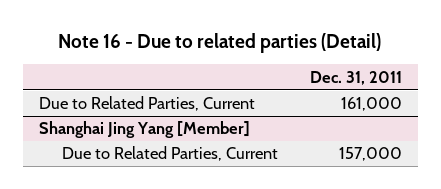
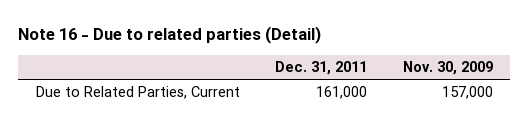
- | Dec. 31, 2011
+ | Dec. 31, 2011 | Nov. 30, 2009
- Shanghai Jing Yang [Member]
- Due to Related Parties, Current | 157,000

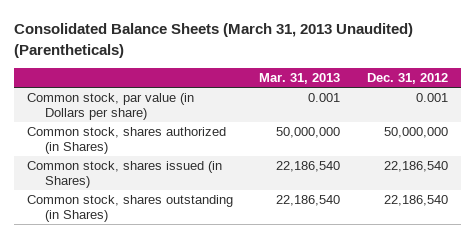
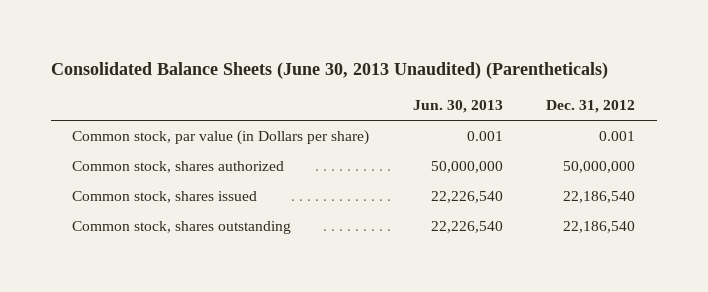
- Consolidated Balance Sheets (March 31, 2013 Unaudited) (Parentheticals)
+ Consolidated Balance Sheets (June 30, 2013 Unaudited) (Parentheticals)
- | Mar. 31, 2013 | Dec. 31, 2012
+ | Jun. 30, 2013 | Dec. 31, 2012
- Common stock, shares authorized (in Shares) | 50,000,000 | 50,000,000
- Common stock, shares issued (in Shares) | 22,186,540 | 22,186,540
- Common stock, shares outstanding (in Shares) | 22,186,540 | 22,186,540
+ Common stock, shares authorized | 50,000,000 | 50,000,000
+ Common stock, shares issued | 22,226,540 | 22,186,540
+ Common stock, shares outstanding | 22,226,540 | 22,186,540

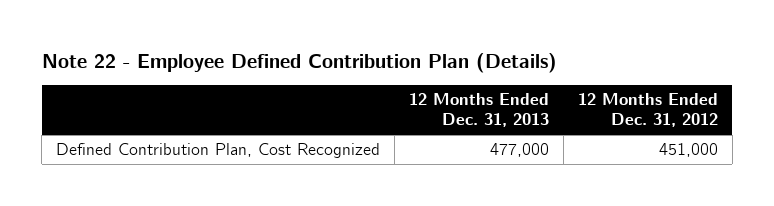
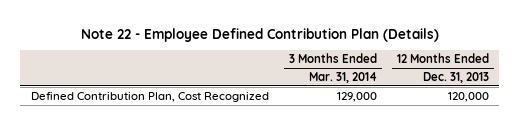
- | 12 Months Ended Dec. 31, 2013 | 12 Months Ended Dec. 31, 2012
+ | 3 Months Ended Mar. 31, 2014 | 12 Months Ended Dec. 31, 2013
- Defined Contribution Plan, Cost Recognized | 477,000 | 451,000
+ Defined Contribution Plan, Cost Recognized | 129,000 | 120,000

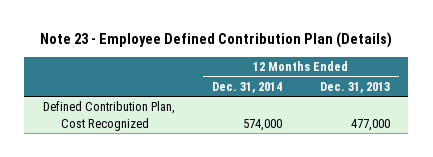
- Note 22 - Employee Defined Contribution Plan (Details)
+ Note 23 - Employee Defined Contribution Plan (Details)
- | 3 Months Ended Mar. 31, 2014 | 12 Months Ended Dec. 31, 2013
+ | 12 Months Ended Dec. 31, 2014 | 12 Months Ended Dec. 31, 2013
- Defined Contribution Plan, Cost Recognized | 129,000 | 120,000
+ Defined Contribution Plan, Cost Recognized | 574,000 | 477,000

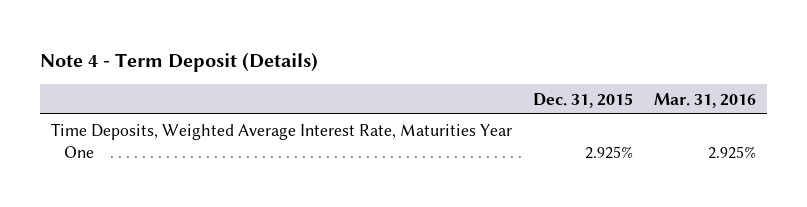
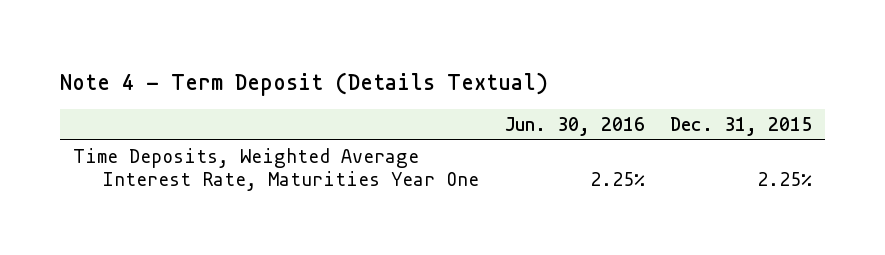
- Note 4 - Term Deposit (Details)
+ Note 4 - Term Deposit (Details Textual)
- | Dec. 31, 2015 | Mar. 31, 2016
+ | Jun. 30, 2016 | Dec. 31, 2015
- Time Deposits, Weighted Average Interest Rate, Maturities Year One | 2.925% | 2.925%
+ Time Deposits, Weighted Average Interest Rate, Maturities Year One | 2.25% | 2.25%

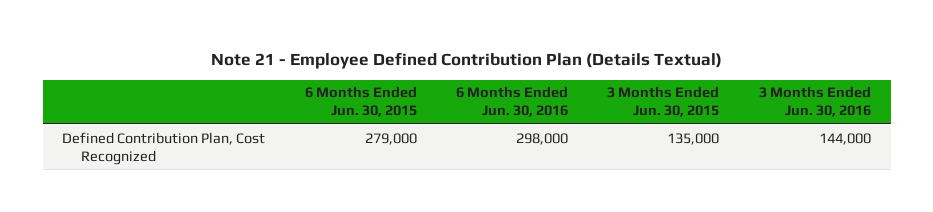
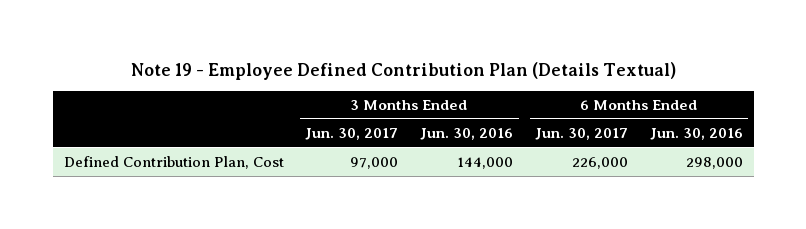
- Note 21 - Employee Defined Contribution Plan (Details Textual)
+ Note 19 - Employee Defined Contribution Plan (Details Textual)
- | 6 Months Ended Jun. 30, 2015 | 6 Months Ended Jun. 30, 2016 | 3 Months Ended Jun. 30, 2015 | 3 Months Ended Jun. 30, 2016
+ | 3 Months Ended Jun. 30, 2017 | 3 Months Ended Jun. 30, 2016 | 6 Months Ended Jun. 30, 2017 | 6 Months Ended Jun. 30, 2016
- Defined Contribution Plan, Cost Recognized | 279,000 | 298,000 | 135,000 | 144,000
+ Defined Contribution Plan, Cost | 97,000 | 144,000 | 226,000 | 298,000

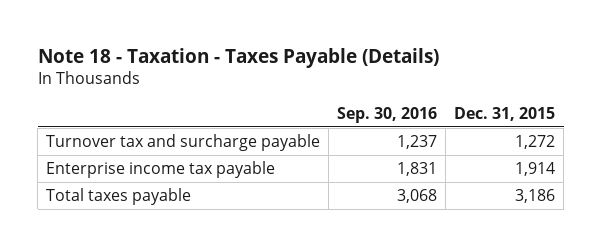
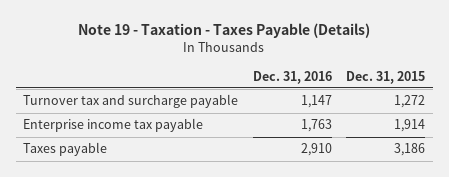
- Note 18 - Taxation - Taxes Payable (Details)
+ Note 19 - Taxation - Taxes Payable (Details)
- | Sep. 30, 2016 | Dec. 31, 2015
+ | Dec. 31, 2016 | Dec. 31, 2015
- Total taxes payable | 3,068 | 3,186
+ Taxes payable | 2,910 | 3,186

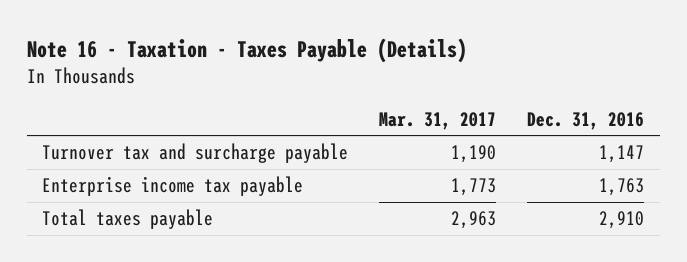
- Note 19 - Taxation - Taxes Payable (Details)
+ Note 16 - Taxation - Taxes Payable (Details)
- | Dec. 31, 2016 | Dec. 31, 2015
+ | Mar. 31, 2017 | Dec. 31, 2016
- Taxes payable | 2,910 | 3,186
+ Total taxes payable | 2,963 | 2,910

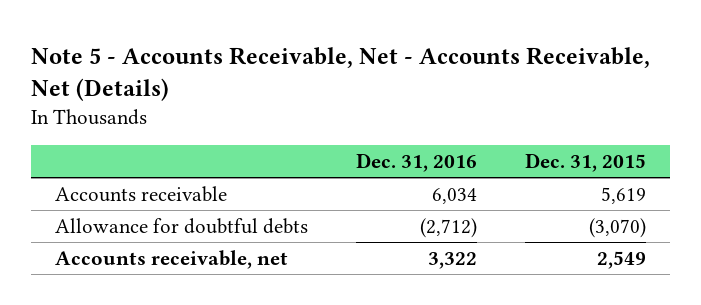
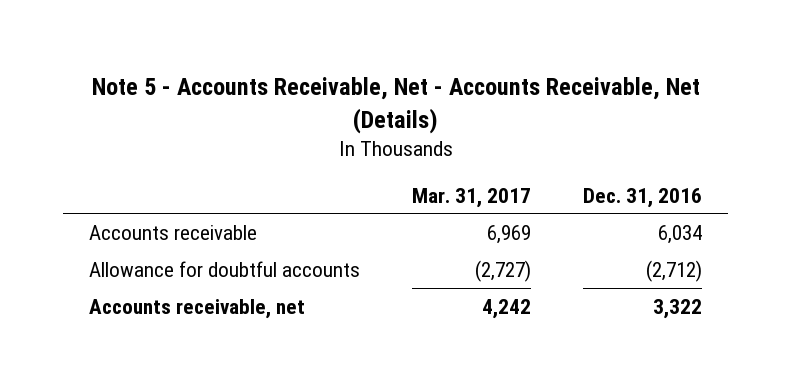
- | Dec. 31, 2016 | Dec. 31, 2015
+ | Mar. 31, 2017 | Dec. 31, 2016
- Allowance for doubtful debts | (2,712) | (3,070)
+ Allowance for doubtful accounts | (2,727) | (2,712)

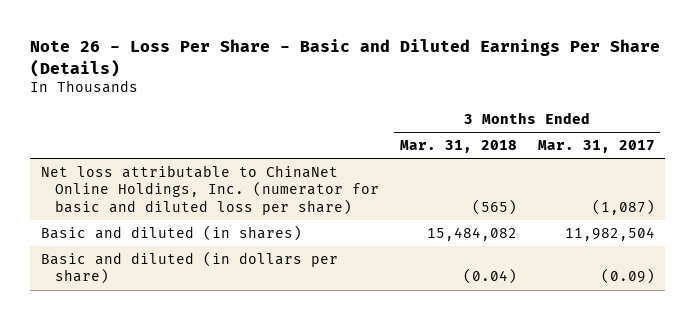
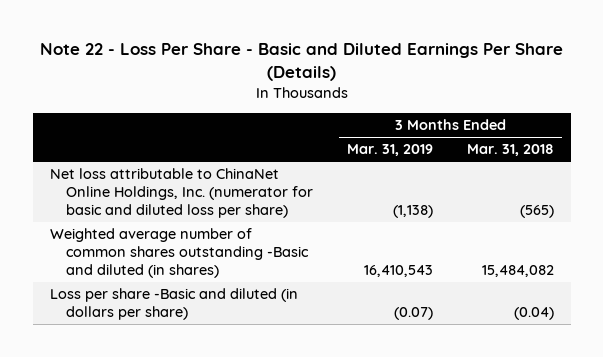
- Note 26 - Loss Per Share - Basic and Diluted Earnings Per Share (Details)
+ Note 22 - Loss Per Share - Basic and Diluted Earnings Per Share (Details)
- | 3 Months Ended Mar. 31, 2018 | 3 Months Ended Mar. 31, 2017
+ | 3 Months Ended Mar. 31, 2019 | 3 Months Ended Mar. 31, 2018
- Basic and diluted (in shares) | 15,484,082 | 11,982,504
- Basic and diluted (in dollars per share) | (0.04) | (0.09)
+ Weighted average number of common shares outstanding -Basic and diluted (in shares) | 16,410,543 | 15,484,082
+ Loss per share -Basic and diluted (in dollars per share) | (0.07) | (0.04)

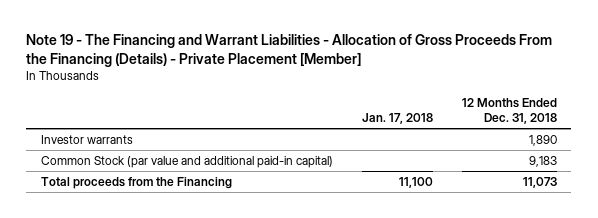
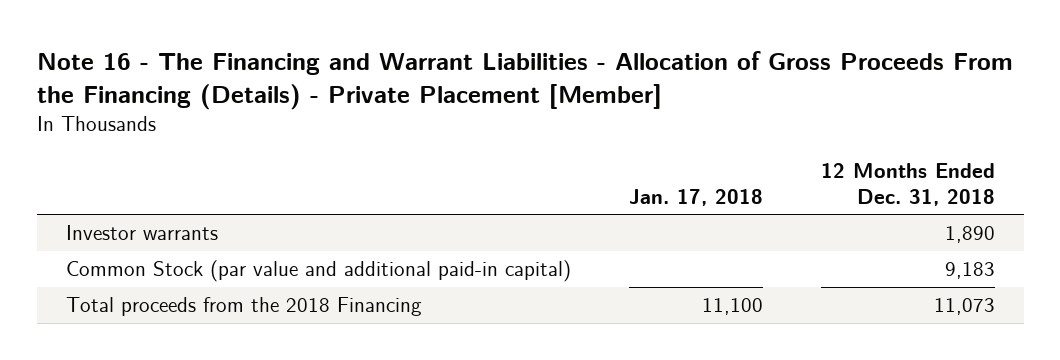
- Note 19 - The Financing and Warrant Liabilities - Allocation of Gross Proceeds From the Financing (Details) - Private Placement [Member]
+ Note 16 - The Financing and Warrant Liabilities - Allocation of Gross Proceeds From the Financing (Details) - Private Placement [Member]
- Total proceeds from the Financing | 11,100 | 11,073
+ Total proceeds from the 2018 Financing | 11,100 | 11,073

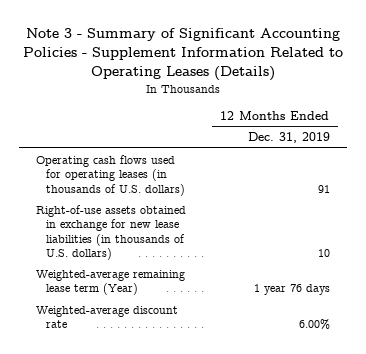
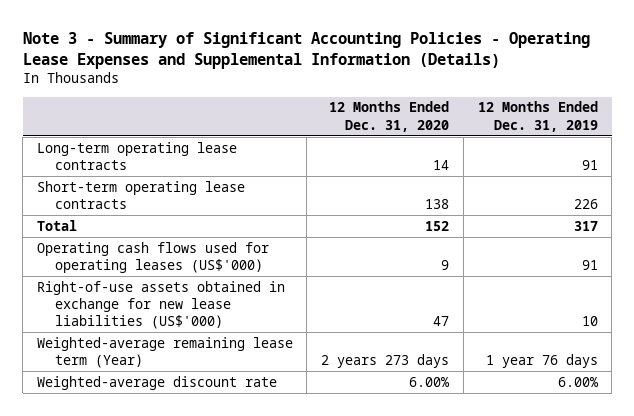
- Note 3 - Summary of Significant Accounting Policies - Supplement Information Related to Operating Leases (Details)
+ Note 3 - Summary of Significant Accounting Policies - Operating Lease Expenses and Supplemental Information (Details)
- | 12 Months Ended Dec. 31, 2019
+ | 12 Months Ended Dec. 31, 2020 | 12 Months Ended Dec. 31, 2019
- Operating cash flows used for operating leases (in thousands of U.S. dollars) | 91
- Right-of-use assets obtained in exchange for new lease liabilities (in thousands of U.S. dollars) | 10
+ Long-term operating lease contracts | 14 | 91
+ Short-term operating lease contracts | 138 | 226
+ Total | 152 | 317
+ Operating cash flows used for operating leases (US$'000) | 9 | 91
+ Right-of-use assets obtained in exchange for new lease liabilities (US$'000) | 47 | 10

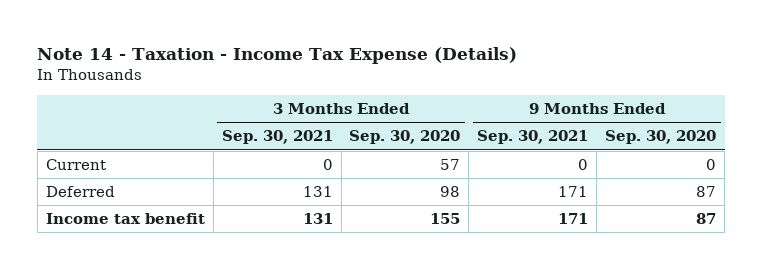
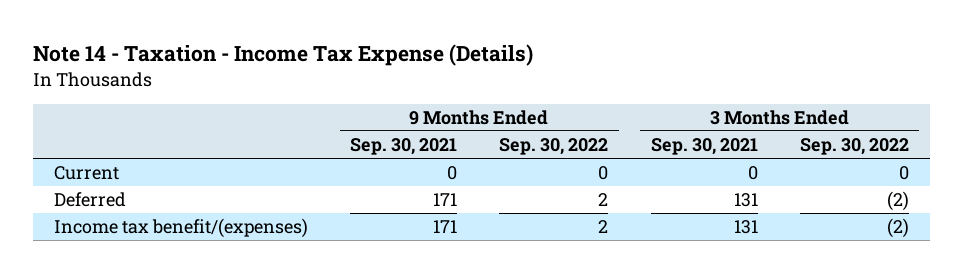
- | 3 Months Ended Sep. 30, 2021 | 3 Months Ended Sep. 30, 2020 | 9 Months Ended Sep. 30, 2021 | 9 Months Ended Sep. 30, 2020
+ | 9 Months Ended Sep. 30, 2021 | 9 Months Ended Sep. 30, 2022 | 3 Months Ended Sep. 30, 2021 | 3 Months Ended Sep. 30, 2022
- Income tax benefit | 131 | 155 | 171 | 87
+ Income tax benefit/(expenses) | 171 | 2 | 131 | (2)

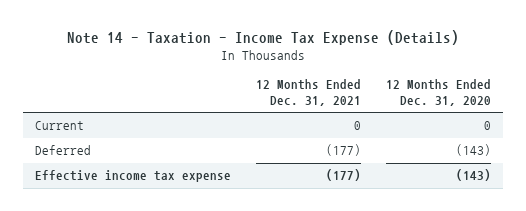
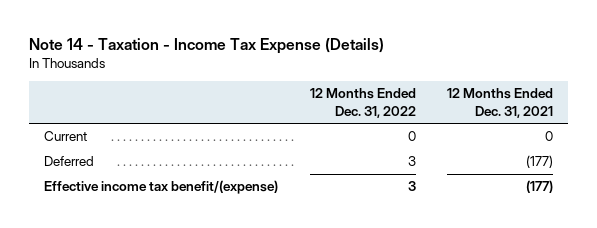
- | 12 Months Ended Dec. 31, 2021 | 12 Months Ended Dec. 31, 2020
+ | 12 Months Ended Dec. 31, 2022 | 12 Months Ended Dec. 31, 2021
- Effective income tax expense | (177) | (143)
+ Effective income tax benefit/(expense) | 3 | (177)

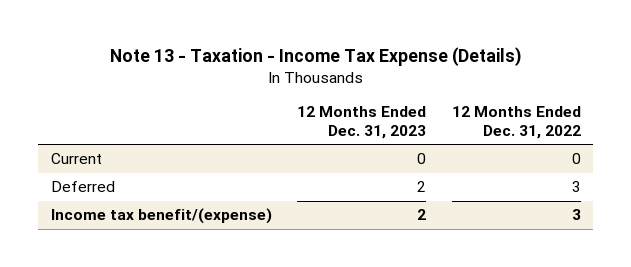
- Note 14 - Taxation - Income Tax Expense (Details)
+ Note 13 - Taxation - Income Tax Expense (Details)
- | 12 Months Ended Dec. 31, 2022 | 12 Months Ended Dec. 31, 2021
+ | 12 Months Ended Dec. 31, 2023 | 12 Months Ended Dec. 31, 2022
- Effective income tax benefit/(expense) | 3 | (177)
+ Income tax benefit/(expense) | 2 | 3

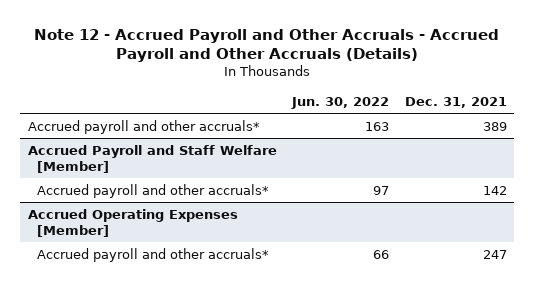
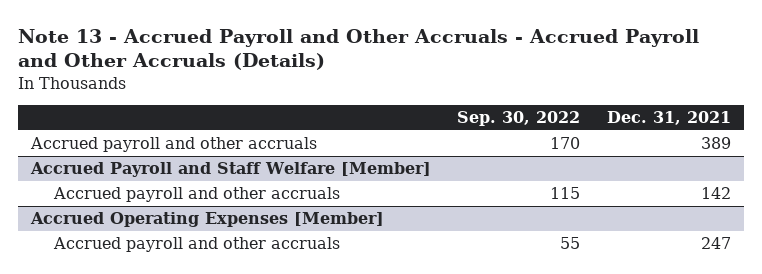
- Note 12 - Accrued Payroll and Other Accruals - Accrued Payroll and Other Accruals (Details)
+ Note 13 - Accrued Payroll and Other Accruals - Accrued Payroll and Other Accruals (Details)
- | Jun. 30, 2022 | Dec. 31, 2021
+ | Sep. 30, 2022 | Dec. 31, 2021
- Accrued payroll and other accruals* | 163 | 389
+ Accrued payroll and other accruals | 170 | 389
@ Accrued Payroll and Staff Welfare [Member]
- Accrued payroll and other accruals* | 97 | 142
+ Accrued payroll and other accruals | 115 | 142
@ Accrued Operating Expenses [Member]
- Accrued payroll and other accruals* | 66 | 247
+ Accrued payroll and other accruals | 55 | 247

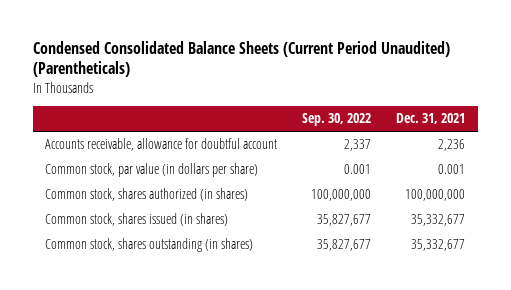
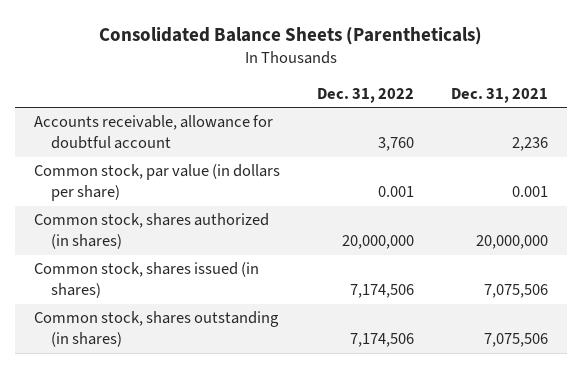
- Condensed Consolidated Balance Sheets (Current Period Unaudited) (Parentheticals)
+ Consolidated Balance Sheets (Parentheticals)
- | Sep. 30, 2022 | Dec. 31, 2021
+ | Dec. 31, 2022 | Dec. 31, 2021
- Common stock, shares authorized (in shares) | 100,000,000 | 100,000,000
- Common stock, shares issued (in shares) | 35,827,677 | 35,332,677
- Common stock, shares outstanding (in shares) | 35,827,677 | 35,332,677
+ Common stock, shares authorized (in shares) | 20,000,000 | 20,000,000
+ Common stock, shares issued (in shares) | 7,174,506 | 7,075,506
+ Common stock, shares outstanding (in shares) | 7,174,506 | 7,075,506

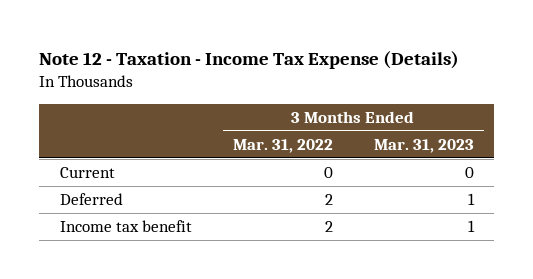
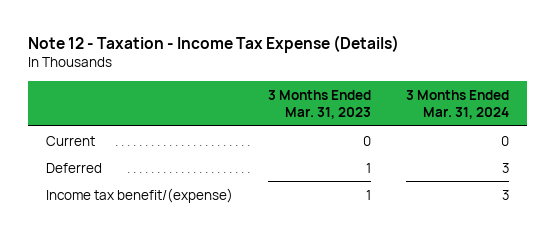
- | 3 Months Ended Mar. 31, 2022 | 3 Months Ended Mar. 31, 2023
+ | 3 Months Ended Mar. 31, 2023 | 3 Months Ended Mar. 31, 2024
- Income tax benefit | 2 | 1
+ Income tax benefit/(expense) | 1 | 3

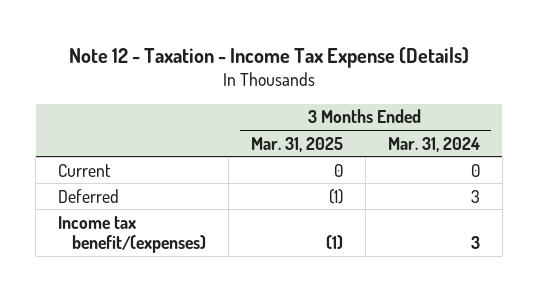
- | 3 Months Ended Mar. 31, 2023 | 3 Months Ended Mar. 31, 2024
+ | 3 Months Ended Mar. 31, 2025 | 3 Months Ended Mar. 31, 2024
- Income tax benefit/(expense) | 1 | 3
+ Income tax benefit/(expenses) | (1) | 3

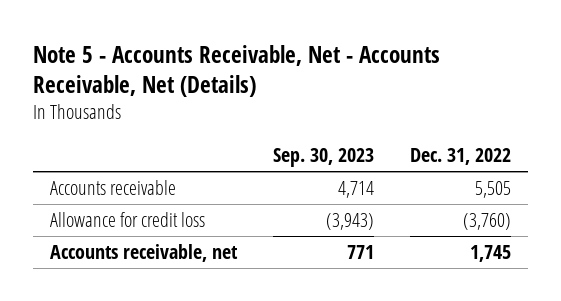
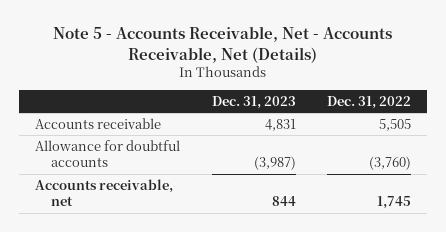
- | Sep. 30, 2023 | Dec. 31, 2022
+ | Dec. 31, 2023 | Dec. 31, 2022
- Allowance for credit loss | (3,943) | (3,760)
+ Allowance for doubtful accounts | (3,987) | (3,760)

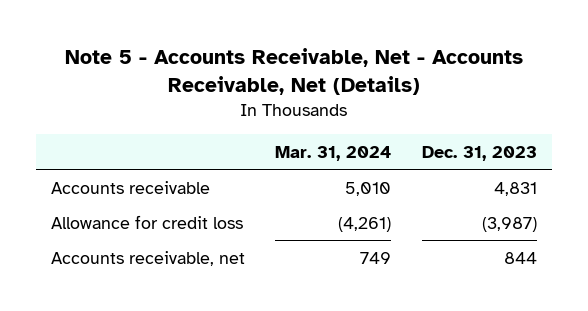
- | Dec. 31, 2023 | Dec. 31, 2022
+ | Mar. 31, 2024 | Dec. 31, 2023
- Allowance for doubtful accounts | (3,987) | (3,760)
+ Allowance for credit loss | (4,261) | (3,987)

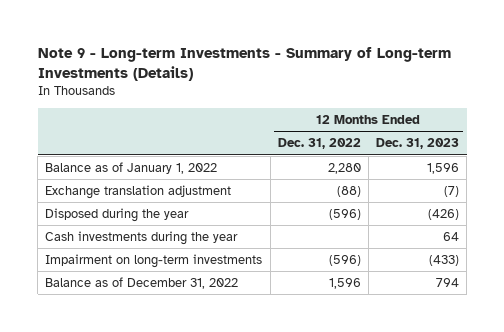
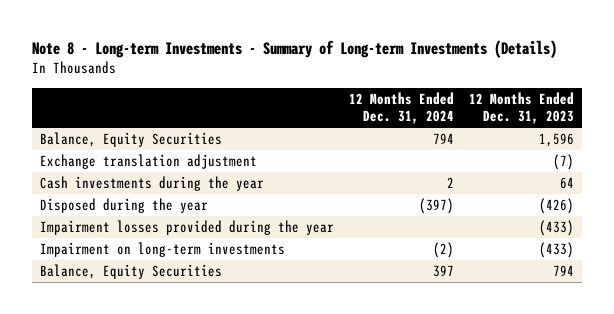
- Note 9 - Long-term Investments - Summary of Long-term Investments (Details)
+ Note 8 - Long-term Investments - Summary of Long-term Investments (Details)
- | 12 Months Ended Dec. 31, 2022 | 12 Months Ended Dec. 31, 2023
+ | 12 Months Ended Dec. 31, 2024 | 12 Months Ended Dec. 31, 2023
- Balance as of January 1, 2022 | 2,280 | 1,596
+ Balance, Equity Securities | 794 | 1,596
moved down: Disposed during the year | (397) | (426)
+ Impairment losses provided during the year | | (433)
- Balance as of December 31, 2022 | 1,596 | 794
+ Balance, Equity Securities | 397 | 794

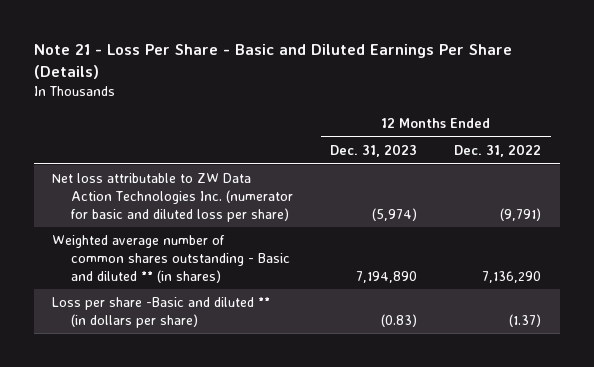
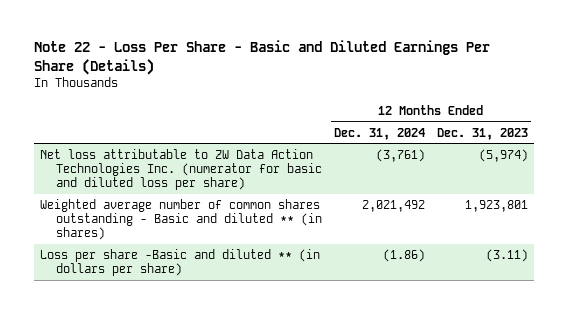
- Note 21 - Loss Per Share - Basic and Diluted Earnings Per Share (Details)
+ Note 22 - Loss Per Share - Basic and Diluted Earnings Per Share (Details)
- | 12 Months Ended Dec. 31, 2023 | 12 Months Ended Dec. 31, 2022
+ | 12 Months Ended Dec. 31, 2024 | 12 Months Ended Dec. 31, 2023
- Weighted average number of common shares outstanding - Basic and diluted ** (in shares) | 7,194,890 | 7,136,290
- Loss per share -Basic and diluted ** (in dollars per share) | (0.83) | (1.37)
+ Weighted average number of common shares outstanding - Basic and diluted ** (in shares) | 2,021,492 | 1,923,801
+ Loss per share -Basic and diluted ** (in dollars per share) | (1.86) | (3.11)

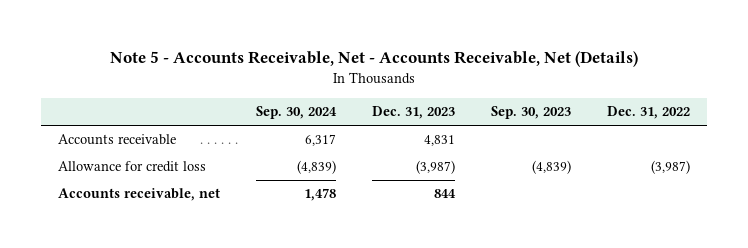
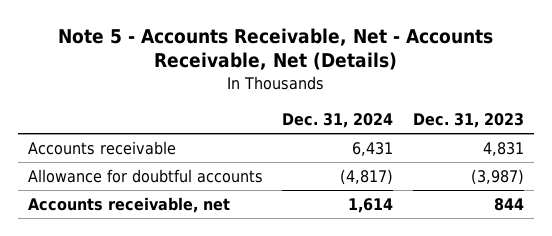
- | Sep. 30, 2024 | Dec. 31, 2023 | Sep. 30, 2023 | Dec. 31, 2022
+ | Dec. 31, 2024 | Dec. 31, 2023
- Allowance for credit loss | (4,839) | (3,987) | (4,839) | (3,987)
+ Allowance for doubtful accounts | (4,817) | (3,987)

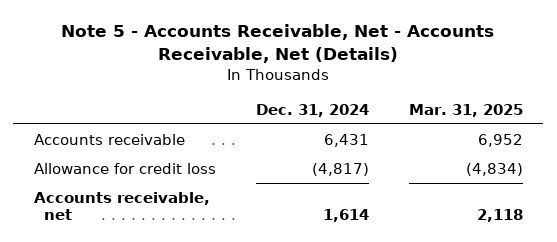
- | Dec. 31, 2024 | Dec. 31, 2023
+ | Dec. 31, 2024 | Mar. 31, 2025
- Allowance for doubtful accounts | (4,817) | (3,987)
+ Allowance for credit loss | (4,817) | (4,834)

